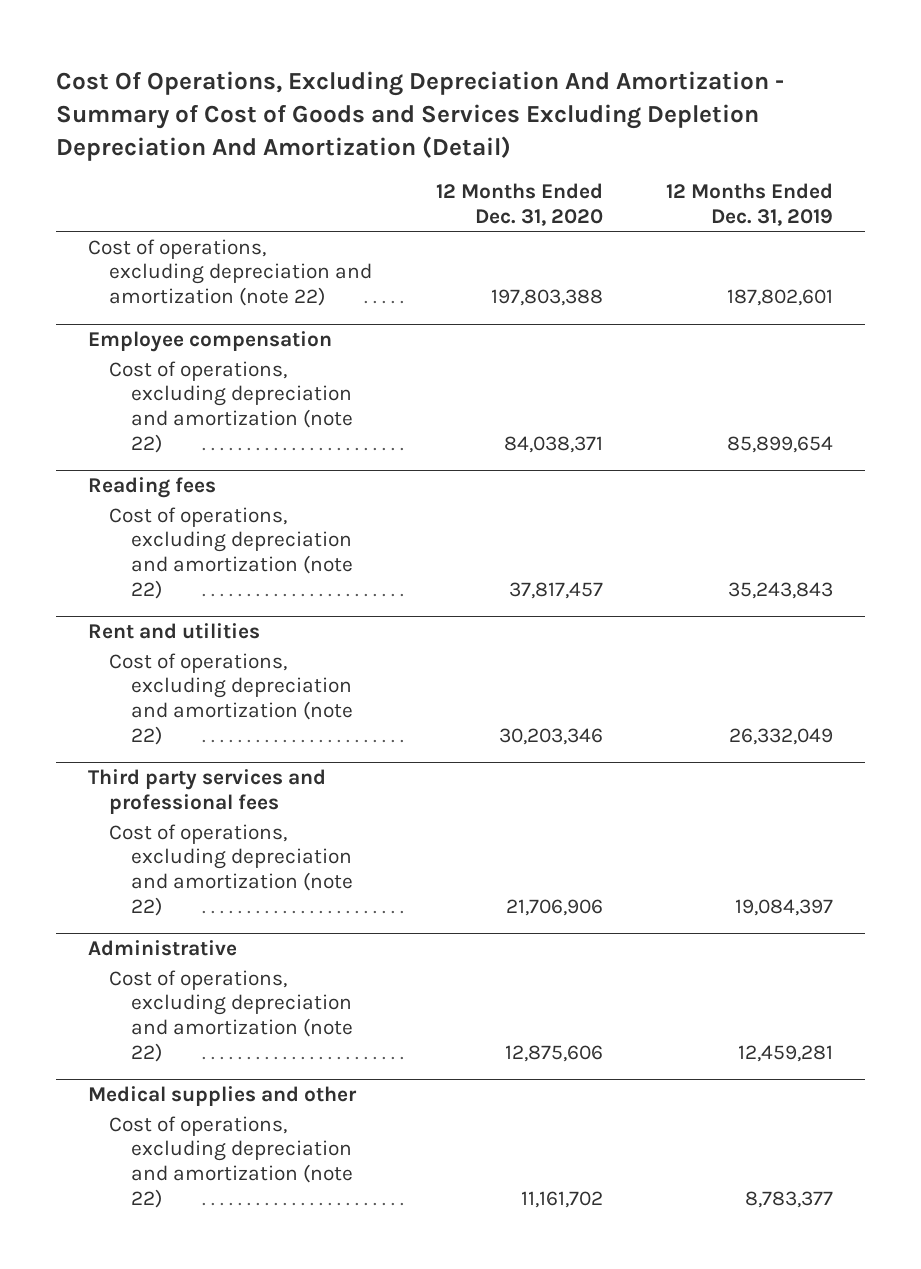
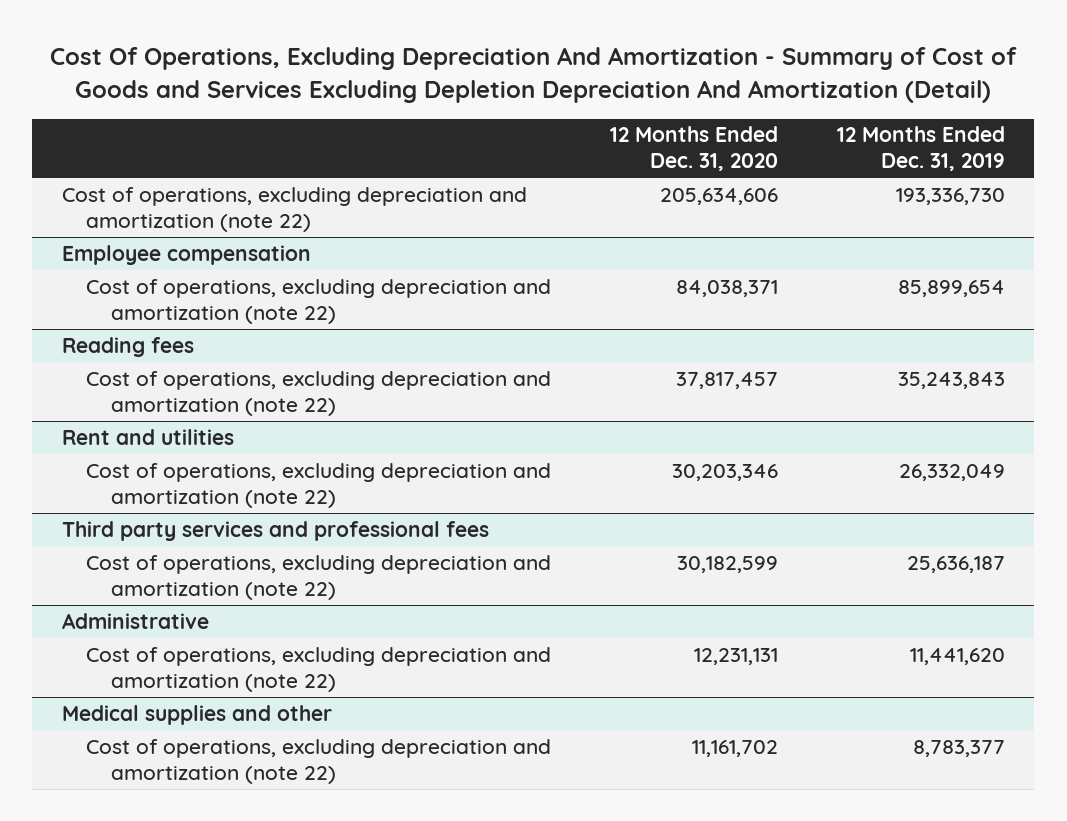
- Cost of operations, excluding depreciation and amortization (note 22) | 197,803,388 | 187,802,601
+ Cost of operations, excluding depreciation and amortization (note 22) | 205,634,606 | 193,336,730
@ Third party services and professional fees
- Cost of operations, excluding depreciation and amortization (note 22) | 21,706,906 | 19,084,397
+ Cost of operations, excluding depreciation and amortization (note 22) | 30,182,599 | 25,636,187
@ Administrative
- Cost of operations, excluding depreciation and amortization (note 22) | 12,875,606 | 12,459,281
+ Cost of operations, excluding depreciation and amortization (note 22) | 12,231,131 | 11,441,620

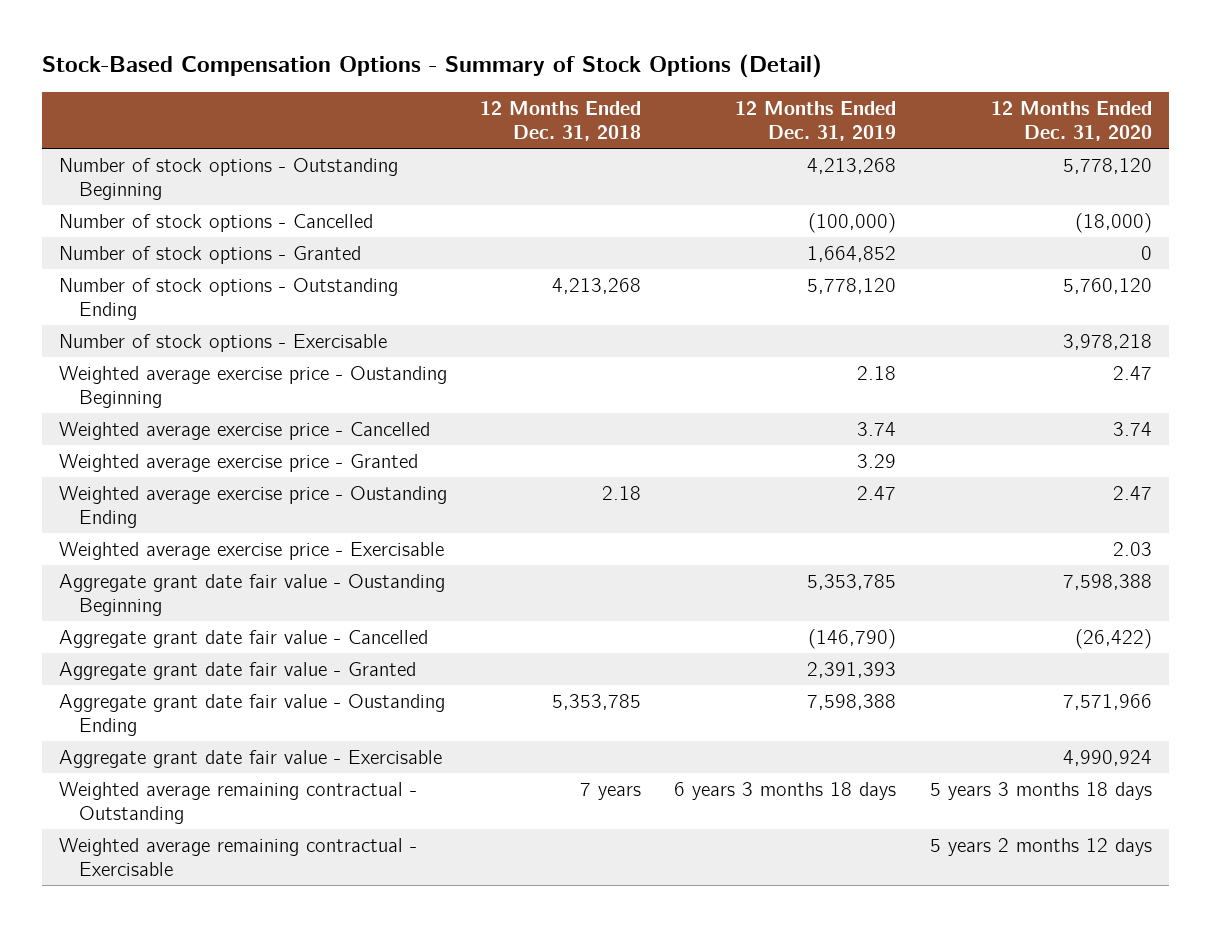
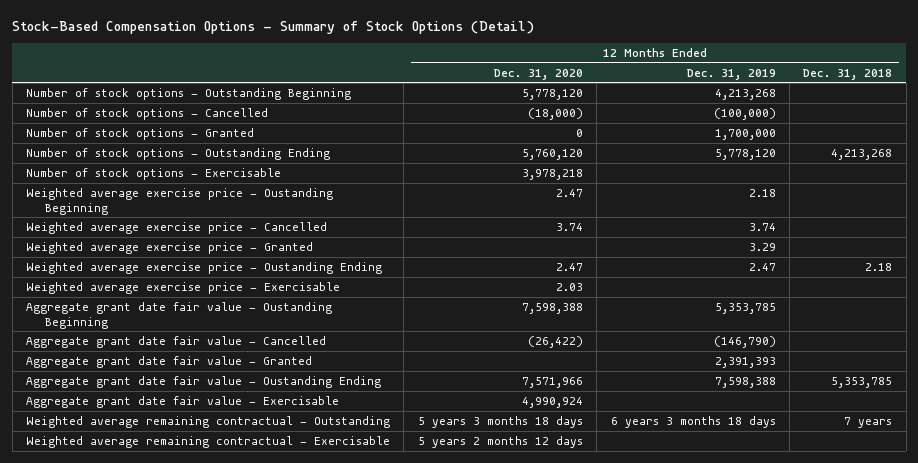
- | 12 Months Ended Dec. 31, 2018 | 12 Months Ended Dec. 31, 2019 | 12 Months Ended Dec. 31, 2020
+ | 12 Months Ended Dec. 31, 2020 | 12 Months Ended Dec. 31, 2019 | 12 Months Ended Dec. 31, 2018
- Number of stock options - Granted | | 1,664,852 | 0
+ Number of stock options - Granted | 0 | 1,700,000 |

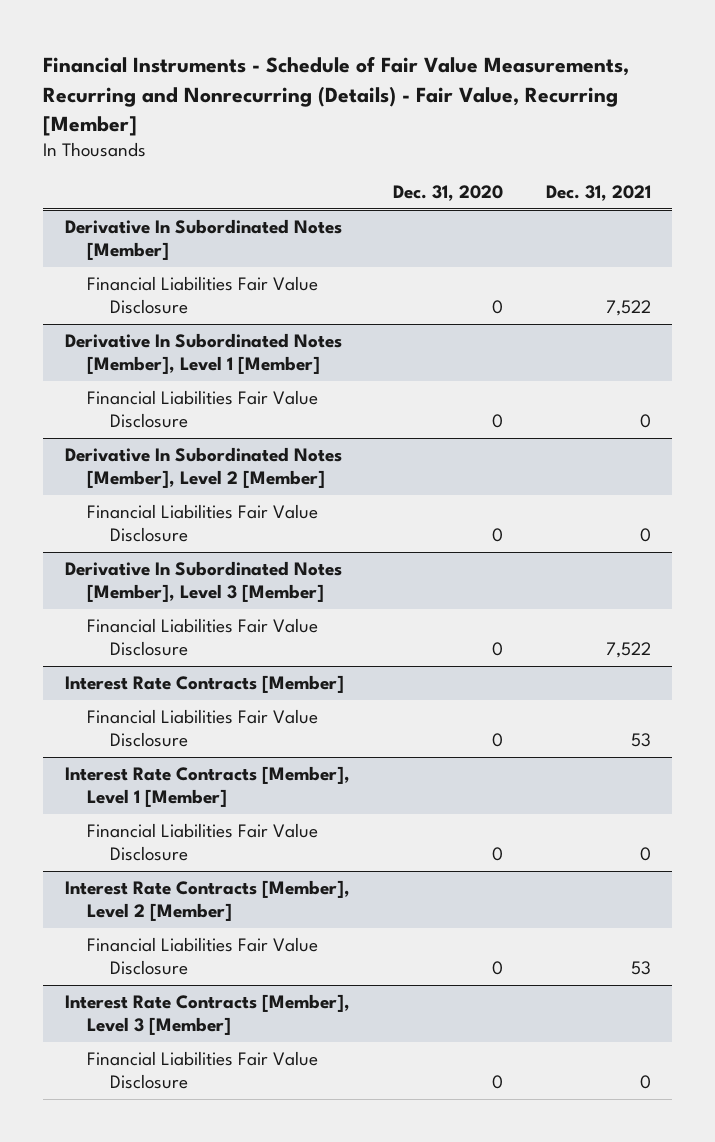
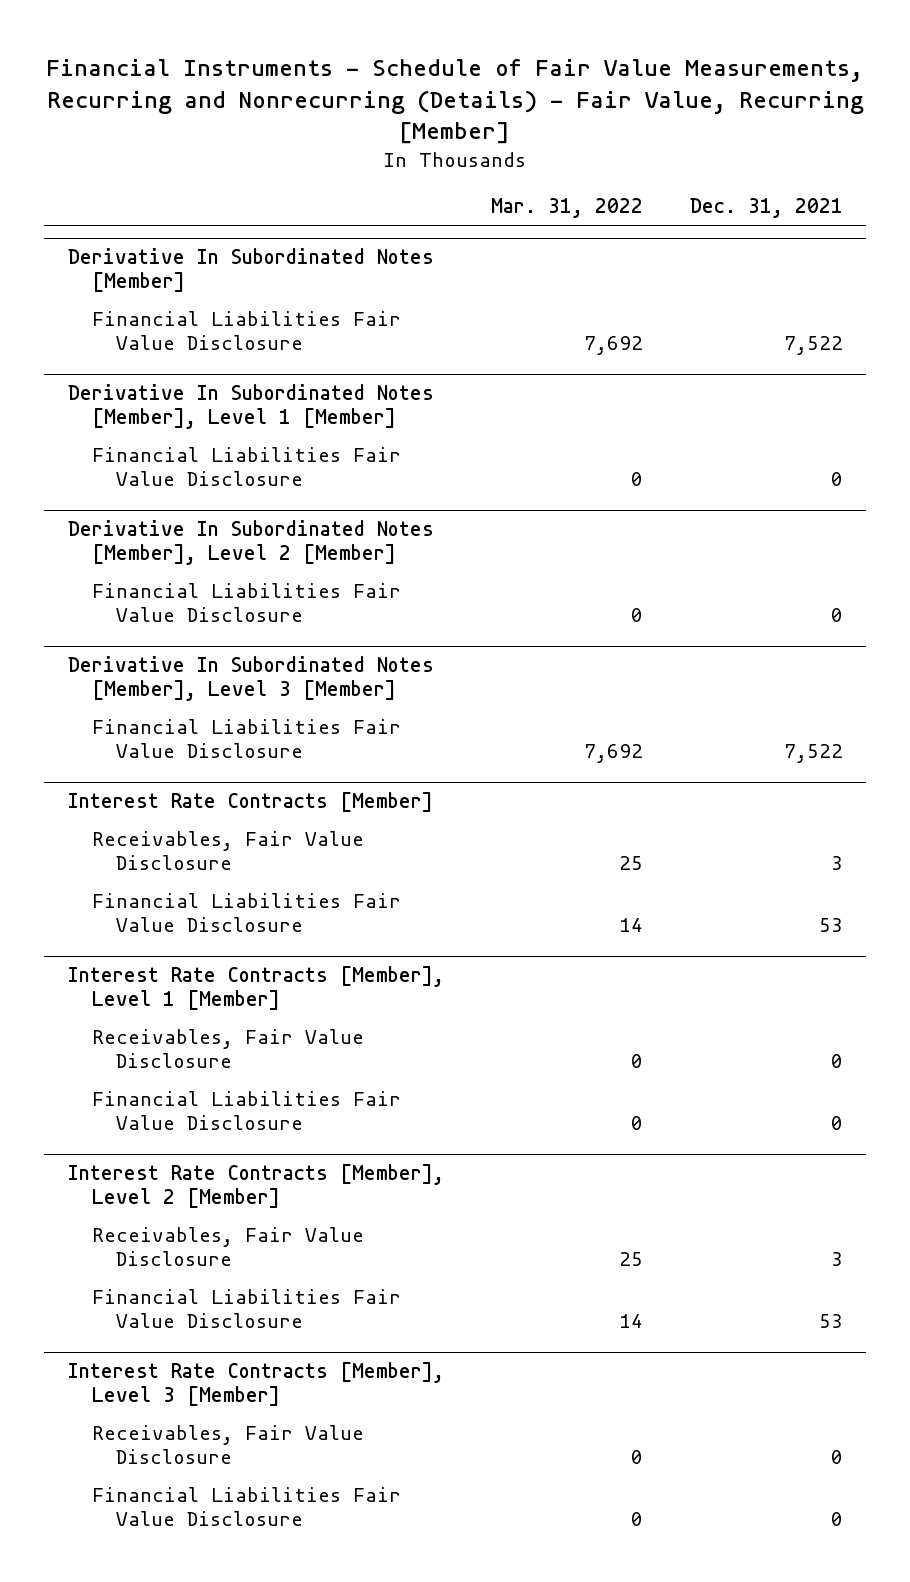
- | Dec. 31, 2020 | Dec. 31, 2021
+ | Mar. 31, 2022 | Dec. 31, 2021
@ Interest Rate Contracts [Member]
+ Receivables, Fair Value Disclosure | 25 | 3
@ Interest Rate Contracts [Member], Level 1 [Member]
+ Receivables, Fair Value Disclosure | 0 | 0
@ Interest Rate Contracts [Member], Level 2 [Member]
+ Receivables, Fair Value Disclosure | 25 | 3
@ Interest Rate Contracts [Member], Level 3 [Member]
+ Receivables, Fair Value Disclosure | 0 | 0

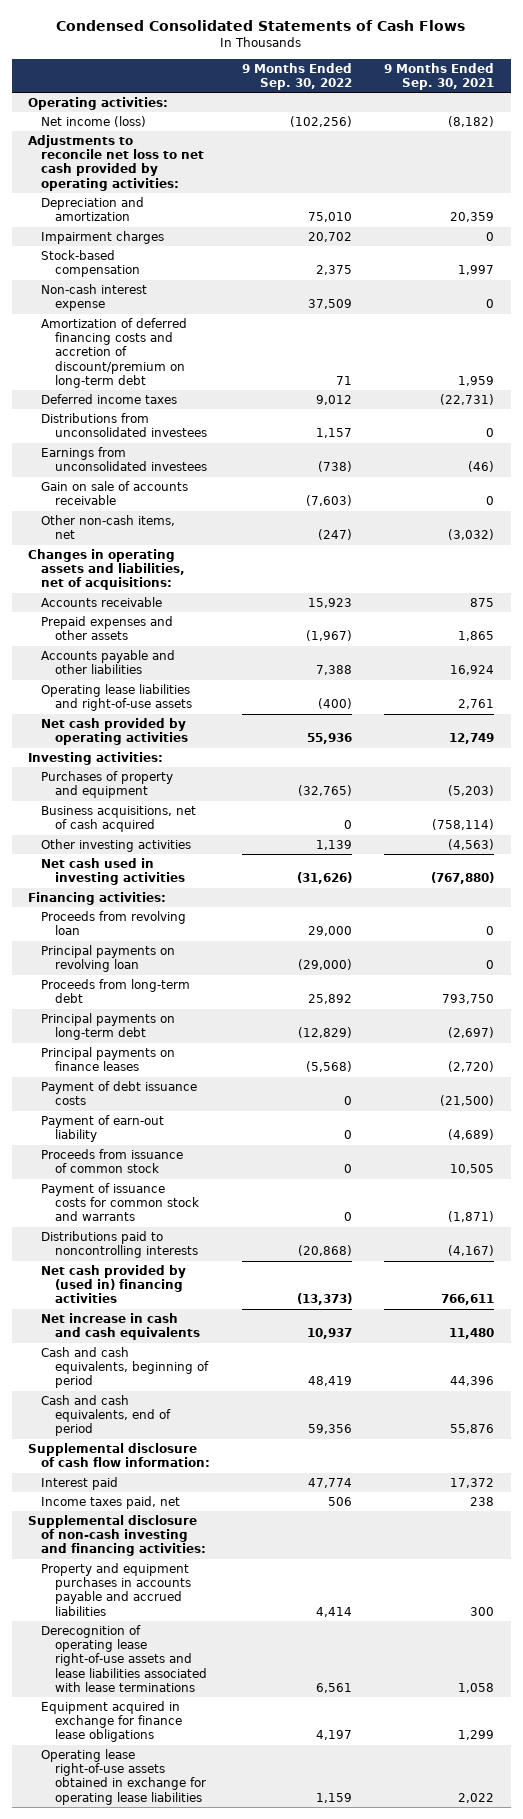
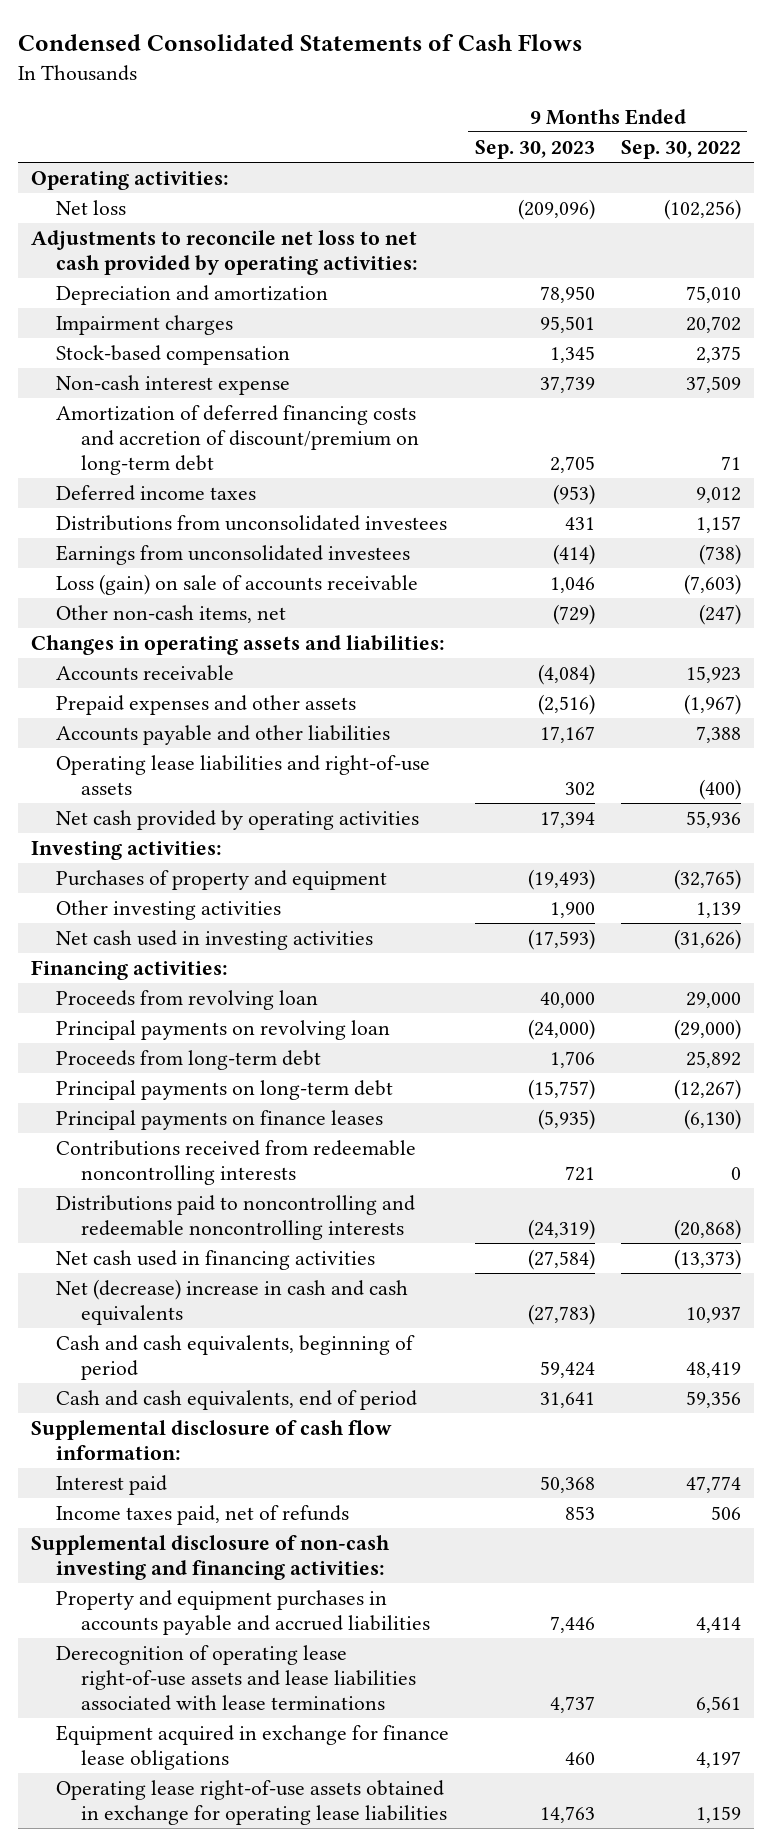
- | 9 Months Ended Sep. 30, 2022 | 9 Months Ended Sep. 30, 2021
+ | 9 Months Ended Sep. 30, 2023 | 9 Months Ended Sep. 30, 2022
- Net income (loss) | (102,256) | (8,182)
+ Net loss | (209,096) | (102,256)
- Gain on sale of accounts receivable | (7,603) | 0
+ Loss (gain) on sale of accounts receivable | 1,046 | (7,603)
- Changes in operating assets and liabilities, net of acquisitions:
+ Changes in operating assets and liabilities:
- Business acquisitions, net of cash acquired | 0 | (758,114)
- Principal payments on long-term debt | (12,829) | (2,697)
- Principal payments on finance leases | (5,568) | (2,720)
- Payment of debt issuance costs | 0 | (21,500)
- Payment of earn-out liability | 0 | (4,689)
- Proceeds from issuance of common stock | 0 | 10,505
- Payment of issuance costs for common stock and warrants | 0 | (1,871)
- Distributions paid to noncontrolling interests | (20,868) | (4,167)
- Net cash provided by (used in) financing activities | (13,373) | 766,611
- Net increase in cash and cash equivalents | 10,937 | 11,480
+ Principal payments on long-term debt | (15,757) | (12,267)
+ Principal payments on finance leases | (5,935) | (6,130)
+ Contributions received from redeemable noncontrolling interests | 721 | 0
+ Distributions paid to noncontrolling and redeemable noncontrolling interests | (24,319) | (20,868)
+ Net cash used in financing activities | (27,584) | (13,373)
+ Net (decrease) increase in cash and cash equivalents | (27,783) | 10,937
- Income taxes paid, net | 506 | 238
+ Income taxes paid, net of refunds | 853 | 506

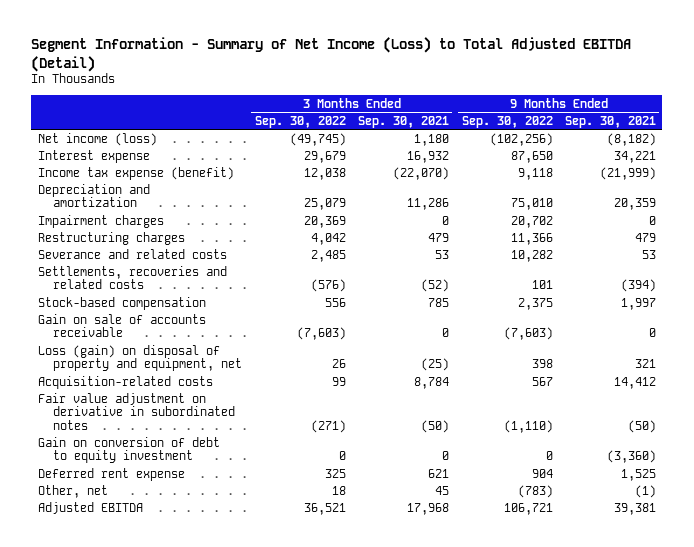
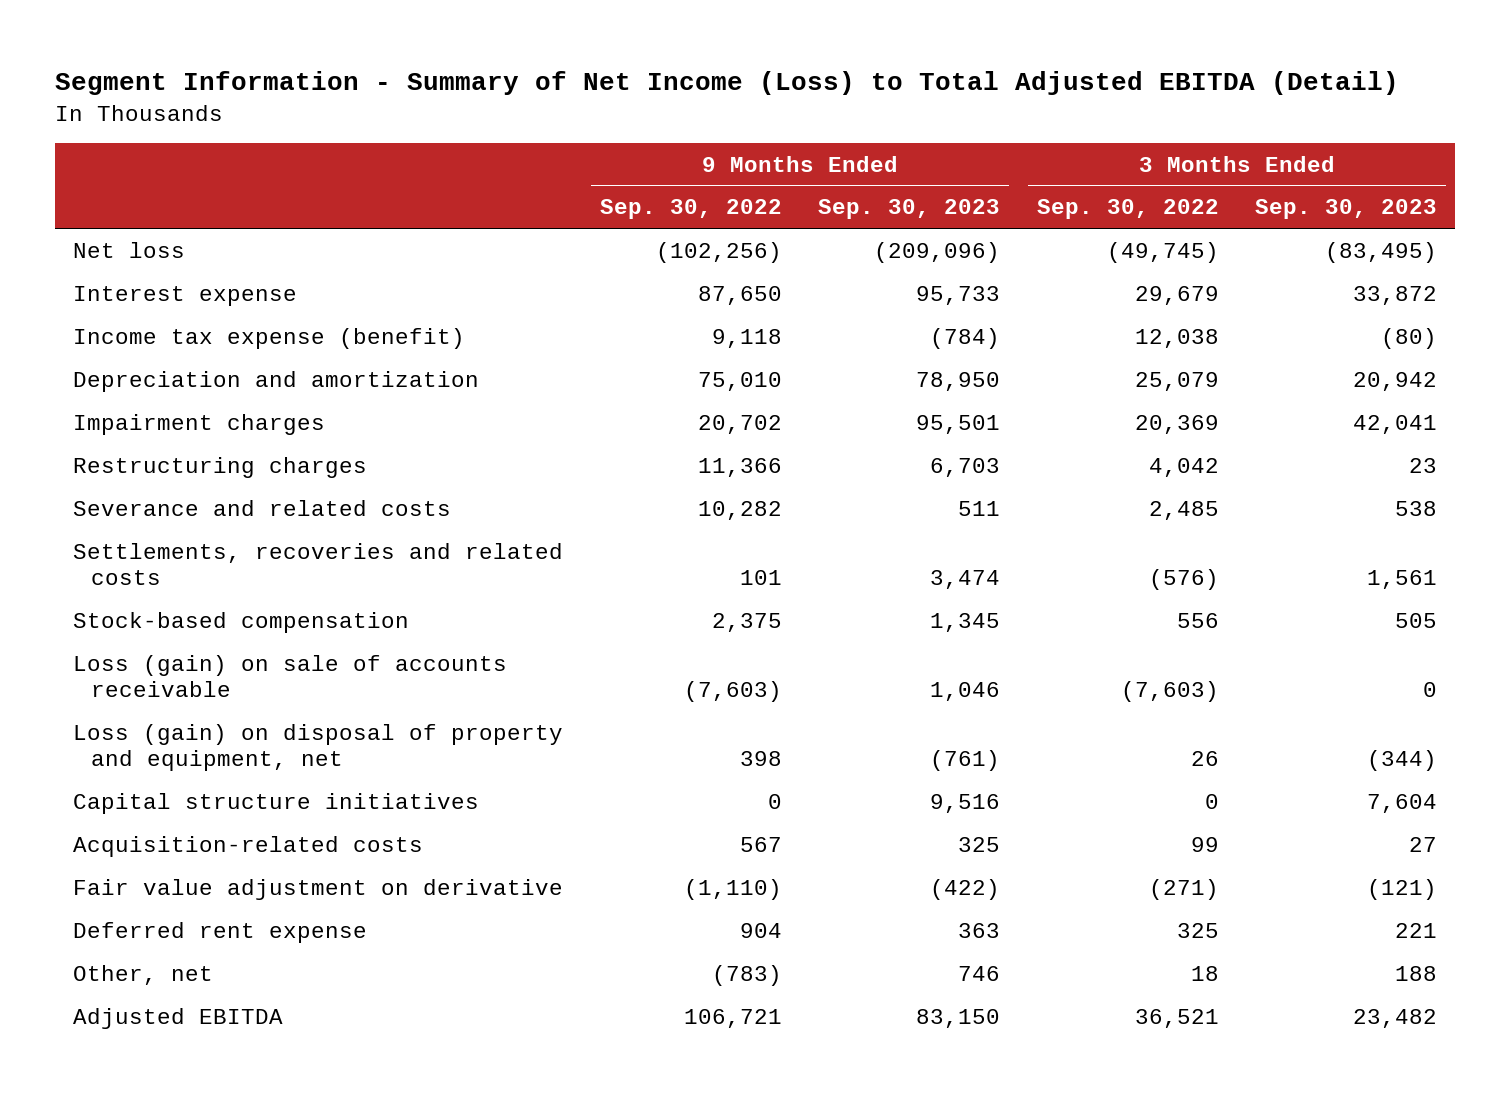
- | 3 Months Ended Sep. 30, 2022 | 3 Months Ended Sep. 30, 2021 | 9 Months Ended Sep. 30, 2022 | 9 Months Ended Sep. 30, 2021
+ | 9 Months Ended Sep. 30, 2022 | 9 Months Ended Sep. 30, 2023 | 3 Months Ended Sep. 30, 2022 | 3 Months Ended Sep. 30, 2023
- Net income (loss) | (49,745) | 1,180 | (102,256) | (8,182)
+ Net loss | (102,256) | (209,096) | (49,745) | (83,495)
- Gain on sale of accounts receivable | (7,603) | 0 | (7,603) | 0
+ Loss (gain) on sale of accounts receivable | (7,603) | 1,046 | (7,603) | 0
+ Capital structure initiatives | 0 | 9,516 | 0 | 7,604
- Fair value adjustment on derivative in subordinated notes | (271) | (50) | (1,110) | (50)
- Gain on conversion of debt to equity investment | 0 | 0 | 0 | (3,360)
+ Fair value adjustment on derivative | (1,110) | (422) | (271) | (121)

